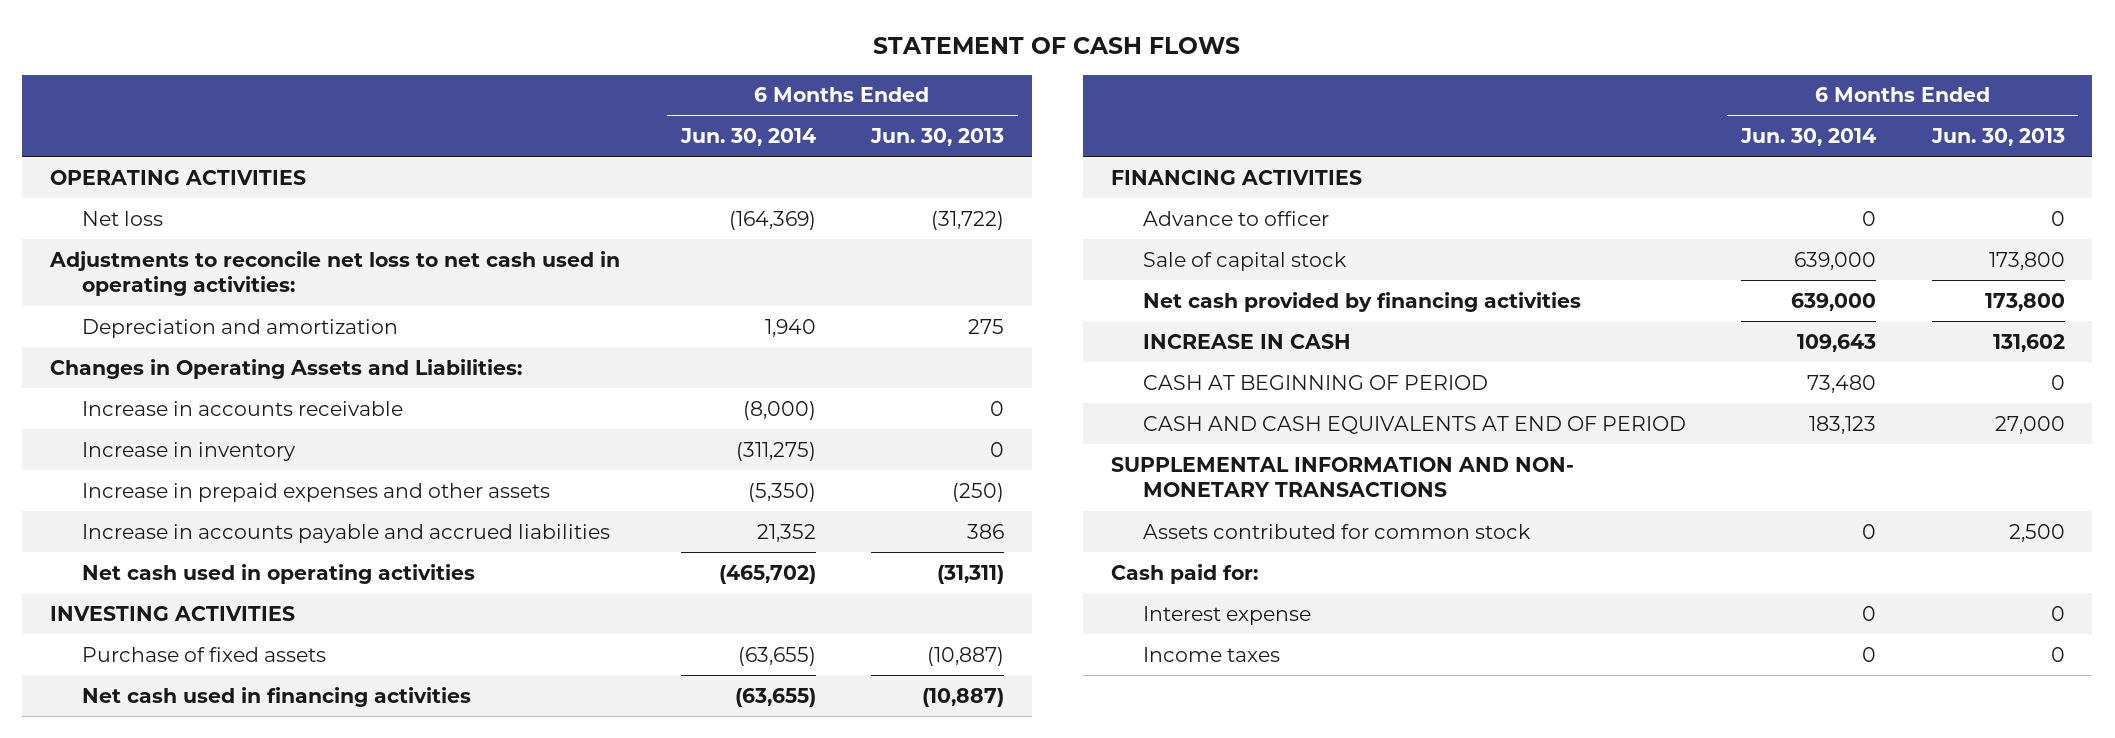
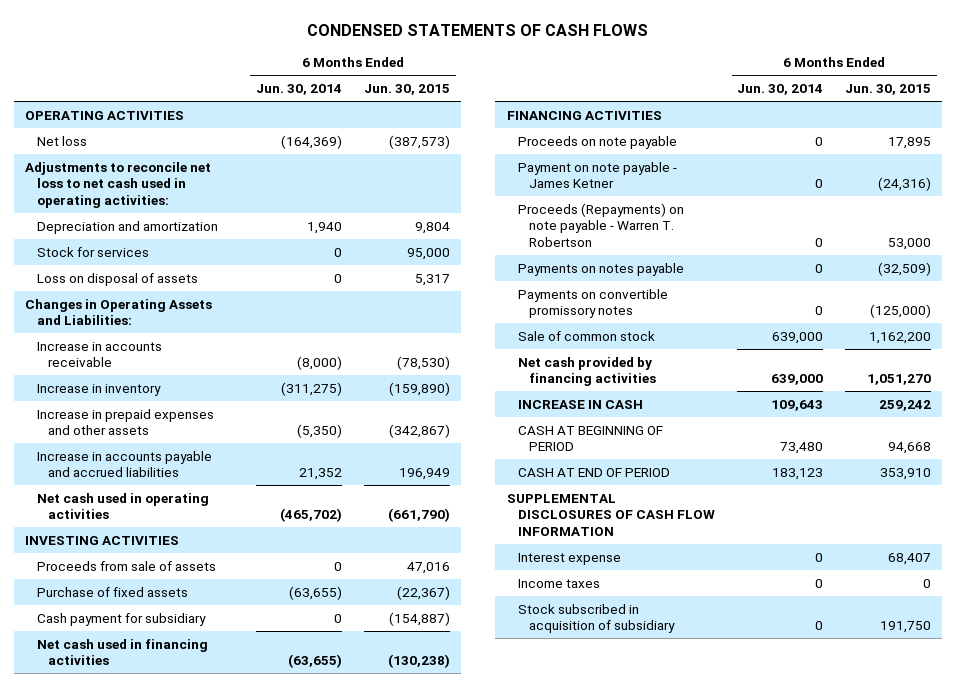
- STATEMENT OF CASH FLOWS
+ CONDENSED STATEMENTS OF CASH FLOWS
- | 6 Months Ended Jun. 30, 2014 | 6 Months Ended Jun. 30, 2013
+ | 6 Months Ended Jun. 30, 2014 | 6 Months Ended Jun. 30, 2015
+ Stock for services | 0 | 95,000
+ Loss on disposal of assets | 0 | 5,317
+ Proceeds from sale of assets | 0 | 47,016
+ Cash payment for subsidiary | 0 | (154,887)
- Advance to officer | 0 | 0
- Sale of capital stock | 639,000 | 173,800
+ Proceeds on note payable | 0 | 17,895
+ Payment on note payable - James Ketner | 0 | (24,316)
+ Proceeds (Repayments) on note payable - Warren T. Robertson | 0 | 53,000
+ Payments on notes payable | 0 | (32,509)
+ Payments on convertible promissory notes | 0 | (125,000)
+ Sale of common stock | 639,000 | 1,162,200
- CASH AND CASH EQUIVALENTS AT END OF PERIOD | 183,123 | 27,000
- SUPPLEMENTAL INFORMATION AND NON- MONETARY TRANSACTIONS
- Assets contributed for common stock | 0 | 2,500
- Cash paid for:
+ CASH AT END OF PERIOD | 183,123 | 353,910
+ SUPPLEMENTAL DISCLOSURES OF CASH FLOW INFORMATION
+ Stock subscribed in acquisition of subsidiary | 0 | 191,750

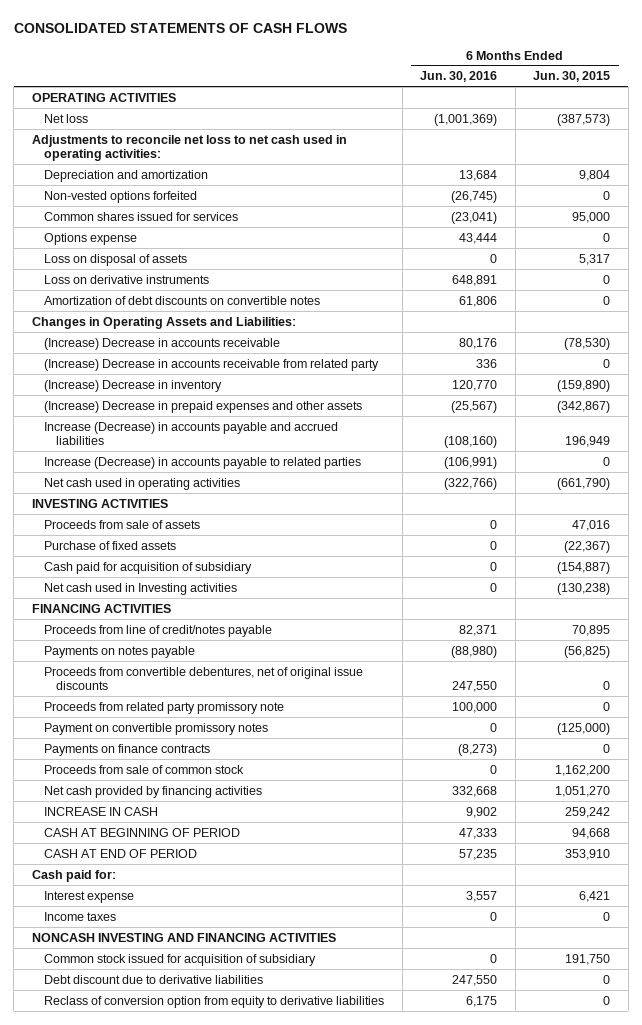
- CONDENSED STATEMENTS OF CASH FLOWS
+ CONSOLIDATED STATEMENTS OF CASH FLOWS
- | 6 Months Ended Jun. 30, 2014 | 6 Months Ended Jun. 30, 2015
+ | 6 Months Ended Jun. 30, 2016 | 6 Months Ended Jun. 30, 2015
- Stock for services | 0 | 95,000
+ Non-vested options forfeited | (26,745) | 0
+ Common shares issued for services | (23,041) | 95,000
+ Options expense | 43,444 | 0
+ Loss on derivative instruments | 648,891 | 0
+ Amortization of debt discounts on convertible notes | 61,806 | 0
- Increase in accounts receivable | (8,000) | (78,530)
- Increase in inventory | (311,275) | (159,890)
- Increase in prepaid expenses and other assets | (5,350) | (342,867)
- Increase in accounts payable and accrued liabilities | 21,352 | 196,949
+ (Increase) Decrease in accounts receivable | 80,176 | (78,530)
+ (Increase) Decrease in accounts receivable from related party | 336 | 0
+ (Increase) Decrease in inventory | 120,770 | (159,890)
+ (Increase) Decrease in prepaid expenses and other assets | (25,567) | (342,867)
+ Increase (Decrease) in accounts payable and accrued liabilities | (108,160) | 196,949
+ Increase (Decrease) in accounts payable to related parties | (106,991) | 0
- Cash payment for subsidiary | 0 | (154,887)
- Net cash used in financing activities | (63,655) | (130,238)
+ Cash paid for acquisition of subsidiary | 0 | (154,887)
+ Net cash used in Investing activities | 0 | (130,238)
- Proceeds on note payable | 0 | 17,895
- Payment on note payable - James Ketner | 0 | (24,316)
- Proceeds (Repayments) on note payable - Warren T. Robertson | 0 | 53,000
- Payments on notes payable | 0 | (32,509)
- Payments on convertible promissory notes | 0 | (125,000)
- Sale of common stock | 639,000 | 1,162,200
+ Proceeds from line of credit/notes payable | 82,371 | 70,895
+ Payments on notes payable | (88,980) | (56,825)
+ Proceeds from convertible debentures, net of original issue discounts | 247,550 | 0
+ Proceeds from related party promissory note | 100,000 | 0
+ Payment on convertible promissory notes | 0 | (125,000)
+ Payments on finance contracts | (8,273) | 0
+ Proceeds from sale of common stock | 0 | 1,162,200
- SUPPLEMENTAL DISCLOSURES OF CASH FLOW INFORMATION
- Interest expense | 0 | 68,407
+ Cash paid for:
+ Interest expense | 3,557 | 6,421
- Stock subscribed in acquisition of subsidiary | 0 | 191,750
+ NONCASH INVESTING AND FINANCING ACTIVITIES
+ Common stock issued for acquisition of subsidiary | 0 | 191,750
+ Debt discount due to derivative liabilities | 247,550 | 0
+ Reclass of conversion option from equity to derivative liabilities | 6,175 | 0

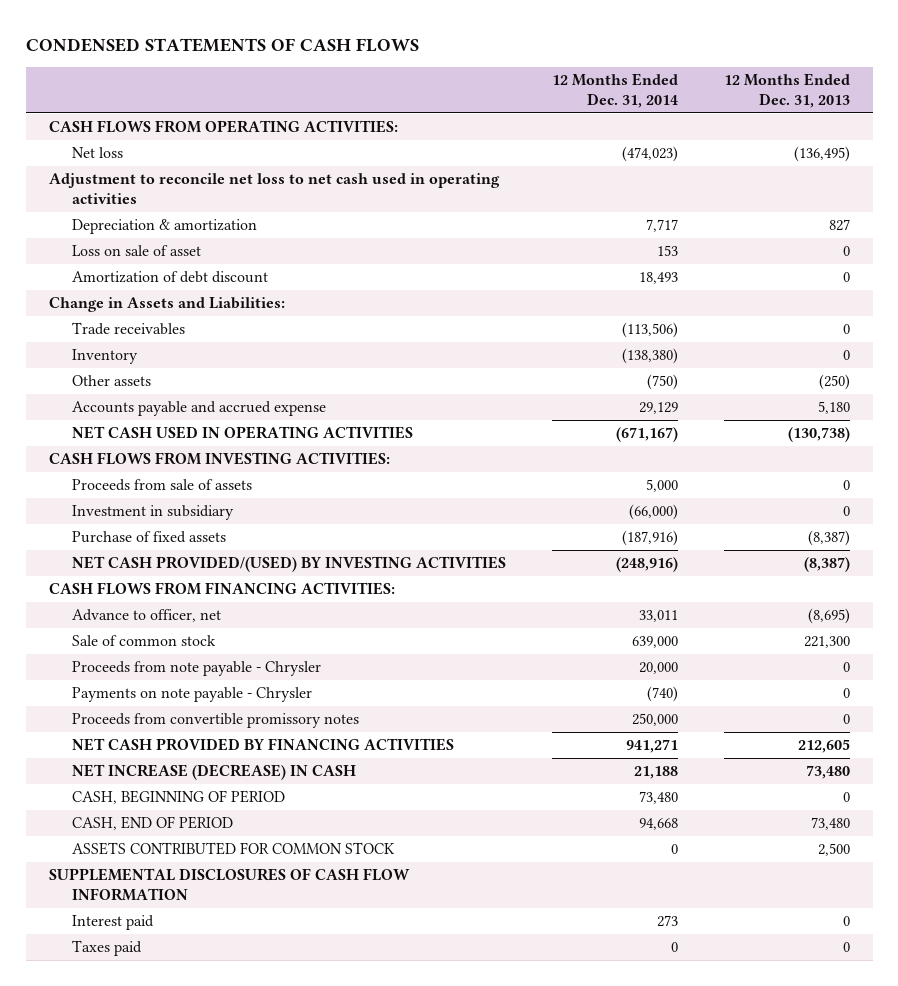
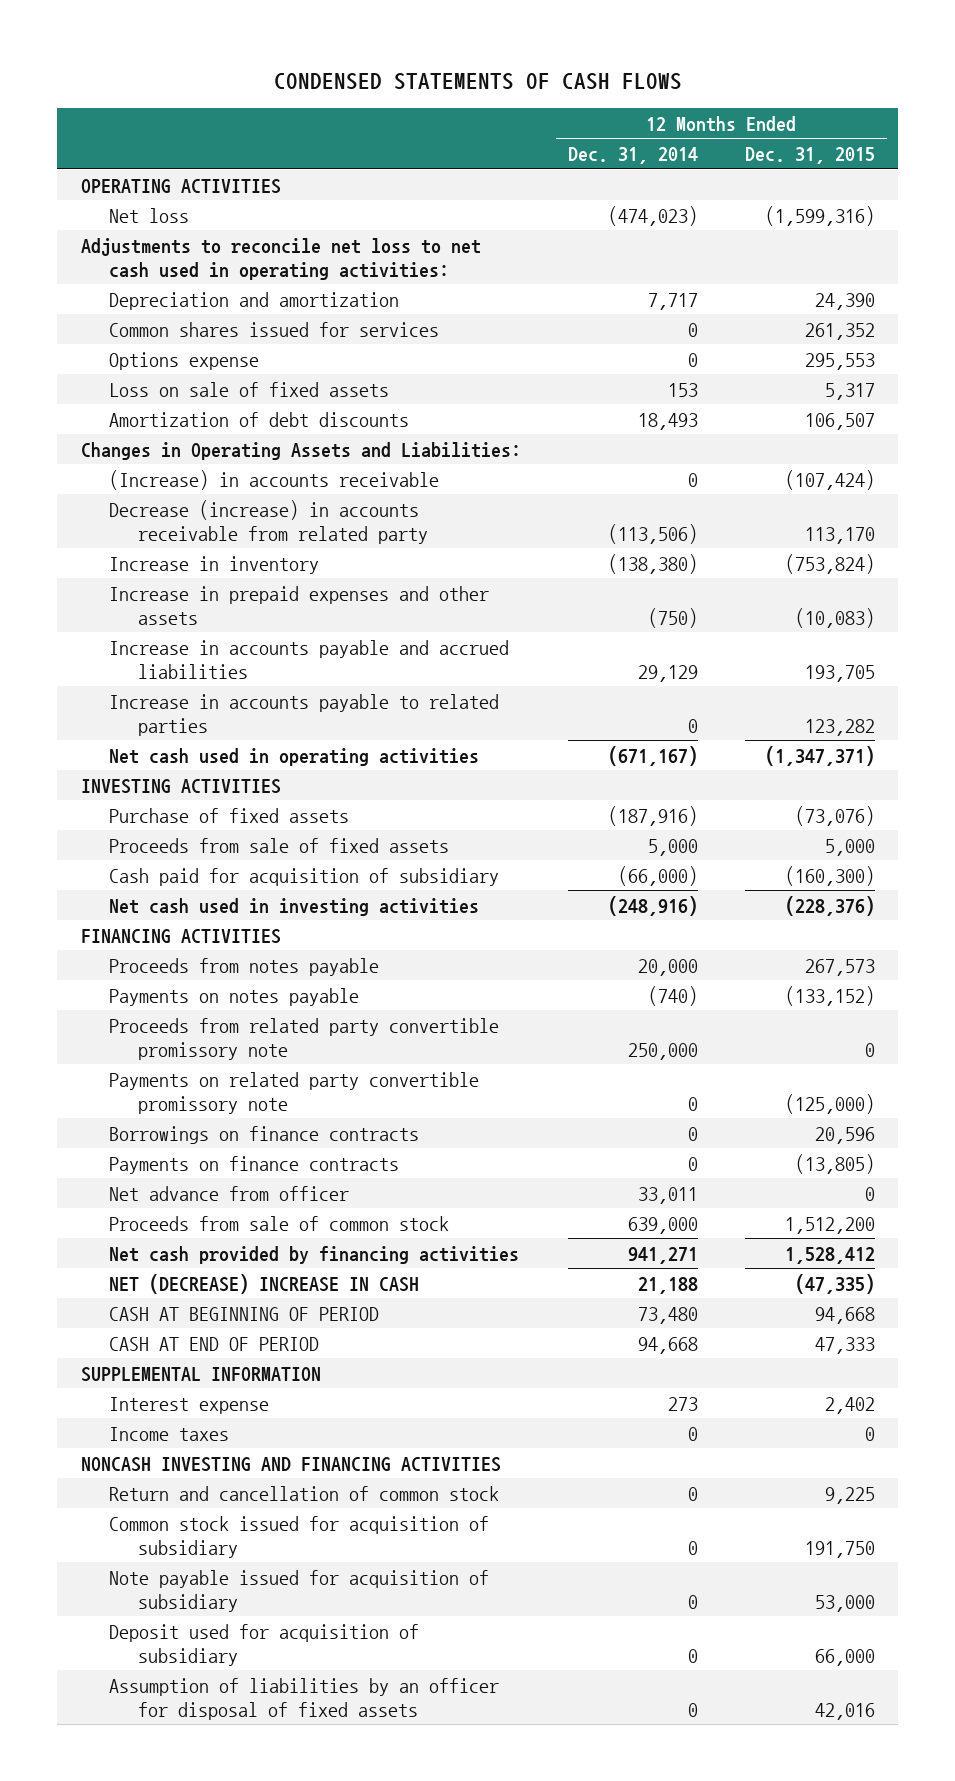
- | 12 Months Ended Dec. 31, 2014 | 12 Months Ended Dec. 31, 2013
+ | 12 Months Ended Dec. 31, 2014 | 12 Months Ended Dec. 31, 2015
- CASH FLOWS FROM OPERATING ACTIVITIES:
+ OPERATING ACTIVITIES
- Adjustment to reconcile net loss to net cash used in operating activities
- Depreciation & amortization | 7,717 | 827
- Loss on sale of asset | 153 | 0
- Amortization of debt discount | 18,493 | 0
- Change in Assets and Liabilities:
- Trade receivables | (113,506) | 0
- Inventory | (138,380) | 0
- Other assets | (750) | (250)
- Accounts payable and accrued expense | 29,129 | 5,180
- NET CASH USED IN OPERATING ACTIVITIES | (671,167) | (130,738)
- CASH FLOWS FROM INVESTING ACTIVITIES:
- Proceeds from sale of assets | 5,000 | 0
- Investment in subsidiary | (66,000) | 0
+ Adjustments to reconcile net loss to net cash used in operating activities:
+ Depreciation and amortization | 7,717 | 24,390
+ Common shares issued for services | 0 | 261,352
+ Options expense | 0 | 295,553
+ Loss on sale of fixed assets | 153 | 5,317
+ Amortization of debt discounts | 18,493 | 106,507
+ Changes in Operating Assets and Liabilities:
+ (Increase) in accounts receivable | 0 | (107,424)
+ Decrease (increase) in accounts receivable from related party | (113,506) | 113,170
+ Increase in inventory | (138,380) | (753,824)
+ Increase in prepaid expenses and other assets | (750) | (10,083)
+ Increase in accounts payable and accrued liabilities | 29,129 | 193,705
+ Increase in accounts payable to related parties | 0 | 123,282
+ Net cash used in operating activities | (671,167) | (1,347,371)
+ INVESTING ACTIVITIES
- NET CASH PROVIDED/(USED) BY INVESTING ACTIVITIES | (248,916) | (8,387)
- CASH FLOWS FROM FINANCING ACTIVITIES:
- Advance to officer, net | 33,011 | (8,695)
- Sale of common stock | 639,000 | 221,300
- Proceeds from note payable - Chrysler | 20,000 | 0
- Payments on note payable - Chrysler | (740) | 0
- Proceeds from convertible promissory notes | 250,000 | 0
- NET CASH PROVIDED BY FINANCING ACTIVITIES | 941,271 | 212,605
- NET INCREASE (DECREASE) IN CASH | 21,188 | 73,480
- CASH, BEGINNING OF PERIOD | 73,480 | 0
- CASH, END OF PERIOD | 94,668 | 73,480
- ASSETS CONTRIBUTED FOR COMMON STOCK | 0 | 2,500
- SUPPLEMENTAL DISCLOSURES OF CASH FLOW INFORMATION
- Interest paid | 273 | 0
- Taxes paid | 0 | 0
+ Proceeds from sale of fixed assets | 5,000 | 5,000
+ Cash paid for acquisition of subsidiary | (66,000) | (160,300)
+ Net cash used in investing activities | (248,916) | (228,376)
+ FINANCING ACTIVITIES
+ Proceeds from notes payable | 20,000 | 267,573
+ Payments on notes payable | (740) | (133,152)
+ Proceeds from related party convertible promissory note | 250,000 | 0
+ Payments on related party convertible promissory note | 0 | (125,000)
+ Borrowings on finance contracts | 0 | 20,596
+ Payments on finance contracts | 0 | (13,805)
+ Net advance from officer | 33,011 | 0
+ Proceeds from sale of common stock | 639,000 | 1,512,200
+ Net cash provided by financing activities | 941,271 | 1,528,412
+ NET (DECREASE) INCREASE IN CASH | 21,188 | (47,335)
+ CASH AT BEGINNING OF PERIOD | 73,480 | 94,668
+ CASH AT END OF PERIOD | 94,668 | 47,333
+ SUPPLEMENTAL INFORMATION
+ Interest expense | 273 | 2,402
+ Income taxes | 0 | 0
+ NONCASH INVESTING AND FINANCING ACTIVITIES
+ Return and cancellation of common stock | 0 | 9,225
+ Common stock issued for acquisition of subsidiary | 0 | 191,750
+ Note payable issued for acquisition of subsidiary | 0 | 53,000
+ Deposit used for acquisition of subsidiary | 0 | 66,000
+ Assumption of liabilities by an officer for disposal of fixed assets | 0 | 42,016

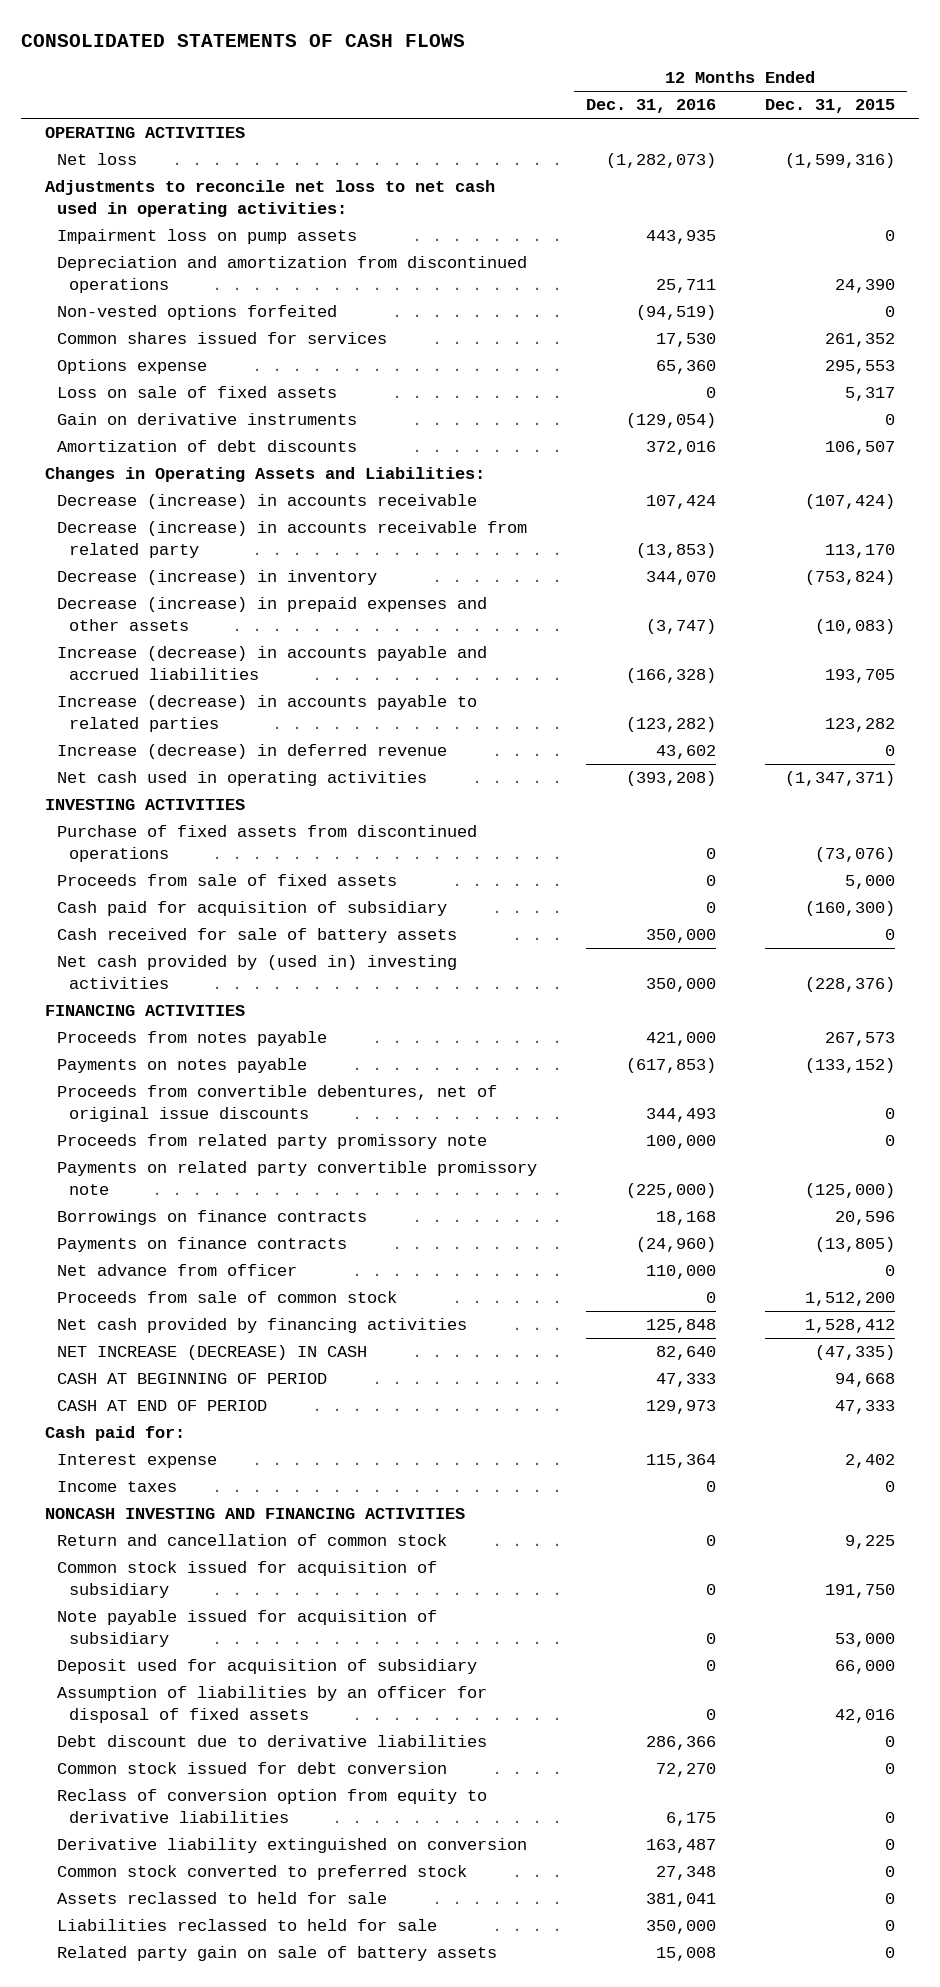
- CONDENSED STATEMENTS OF CASH FLOWS
+ CONSOLIDATED STATEMENTS OF CASH FLOWS
- | 12 Months Ended Dec. 31, 2014 | 12 Months Ended Dec. 31, 2015
+ | 12 Months Ended Dec. 31, 2016 | 12 Months Ended Dec. 31, 2015
- Depreciation and amortization | 7,717 | 24,390
+ Impairment loss on pump assets | 443,935 | 0
+ Depreciation and amortization from discontinued operations | 25,711 | 24,390
+ Non-vested options forfeited | (94,519) | 0
+ Gain on derivative instruments | (129,054) | 0
- (Increase) in accounts receivable | 0 | (107,424)
+ Decrease (increase) in accounts receivable | 107,424 | (107,424)
- Increase in inventory | (138,380) | (753,824)
- Increase in prepaid expenses and other assets | (750) | (10,083)
- Increase in accounts payable and accrued liabilities | 29,129 | 193,705
- Increase in accounts payable to related parties | 0 | 123,282
+ Decrease (increase) in inventory | 344,070 | (753,824)
+ Decrease (increase) in prepaid expenses and other assets | (3,747) | (10,083)
+ Increase (decrease) in accounts payable and accrued liabilities | (166,328) | 193,705
+ Increase (decrease) in accounts payable to related parties | (123,282) | 123,282
+ Increase (decrease) in deferred revenue | 43,602 | 0
- Purchase of fixed assets | (187,916) | (73,076)
+ Purchase of fixed assets from discontinued operations | 0 | (73,076)
- Net cash used in investing activities | (248,916) | (228,376)
+ Cash received for sale of battery assets | 350,000 | 0
+ Net cash provided by (used in) investing activities | 350,000 | (228,376)
- Proceeds from related party convertible promissory note | 250,000 | 0
+ Proceeds from convertible debentures, net of original issue discounts | 344,493 | 0
+ Proceeds from related party promissory note | 100,000 | 0
- NET (DECREASE) INCREASE IN CASH | 21,188 | (47,335)
+ NET INCREASE (DECREASE) IN CASH | 82,640 | (47,335)
- SUPPLEMENTAL INFORMATION
+ Cash paid for:
+ Debt discount due to derivative liabilities | 286,366 | 0
+ Common stock issued for debt conversion | 72,270 | 0
+ Reclass of conversion option from equity to derivative liabilities | 6,175 | 0
+ Derivative liability extinguished on conversion | 163,487 | 0
+ Common stock converted to preferred stock | 27,348 | 0
+ Assets reclassed to held for sale | 381,041 | 0
+ Liabilities reclassed to held for sale | 350,000 | 0
+ Related party gain on sale of battery assets | 15,008 | 0

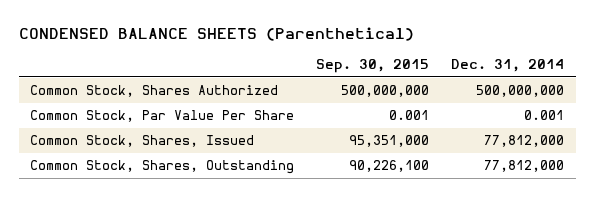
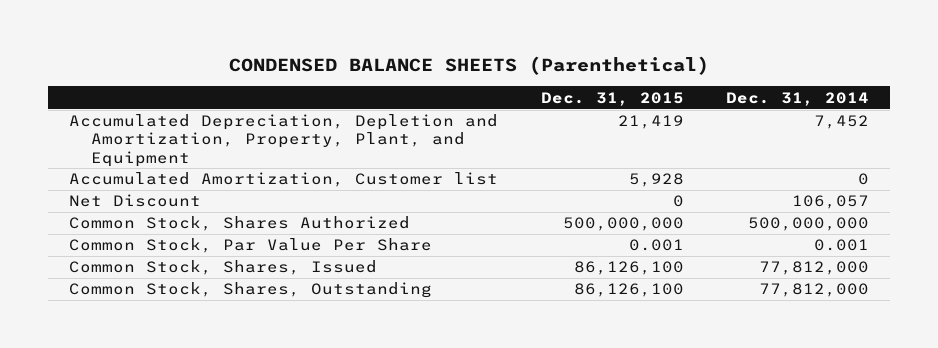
- | Sep. 30, 2015 | Dec. 31, 2014
+ | Dec. 31, 2015 | Dec. 31, 2014
+ Accumulated Depreciation, Depletion and Amortization, Property, Plant, and Equipment | 21,419 | 7,452
+ Accumulated Amortization, Customer list | 5,928 | 0
+ Net Discount | 0 | 106,057

